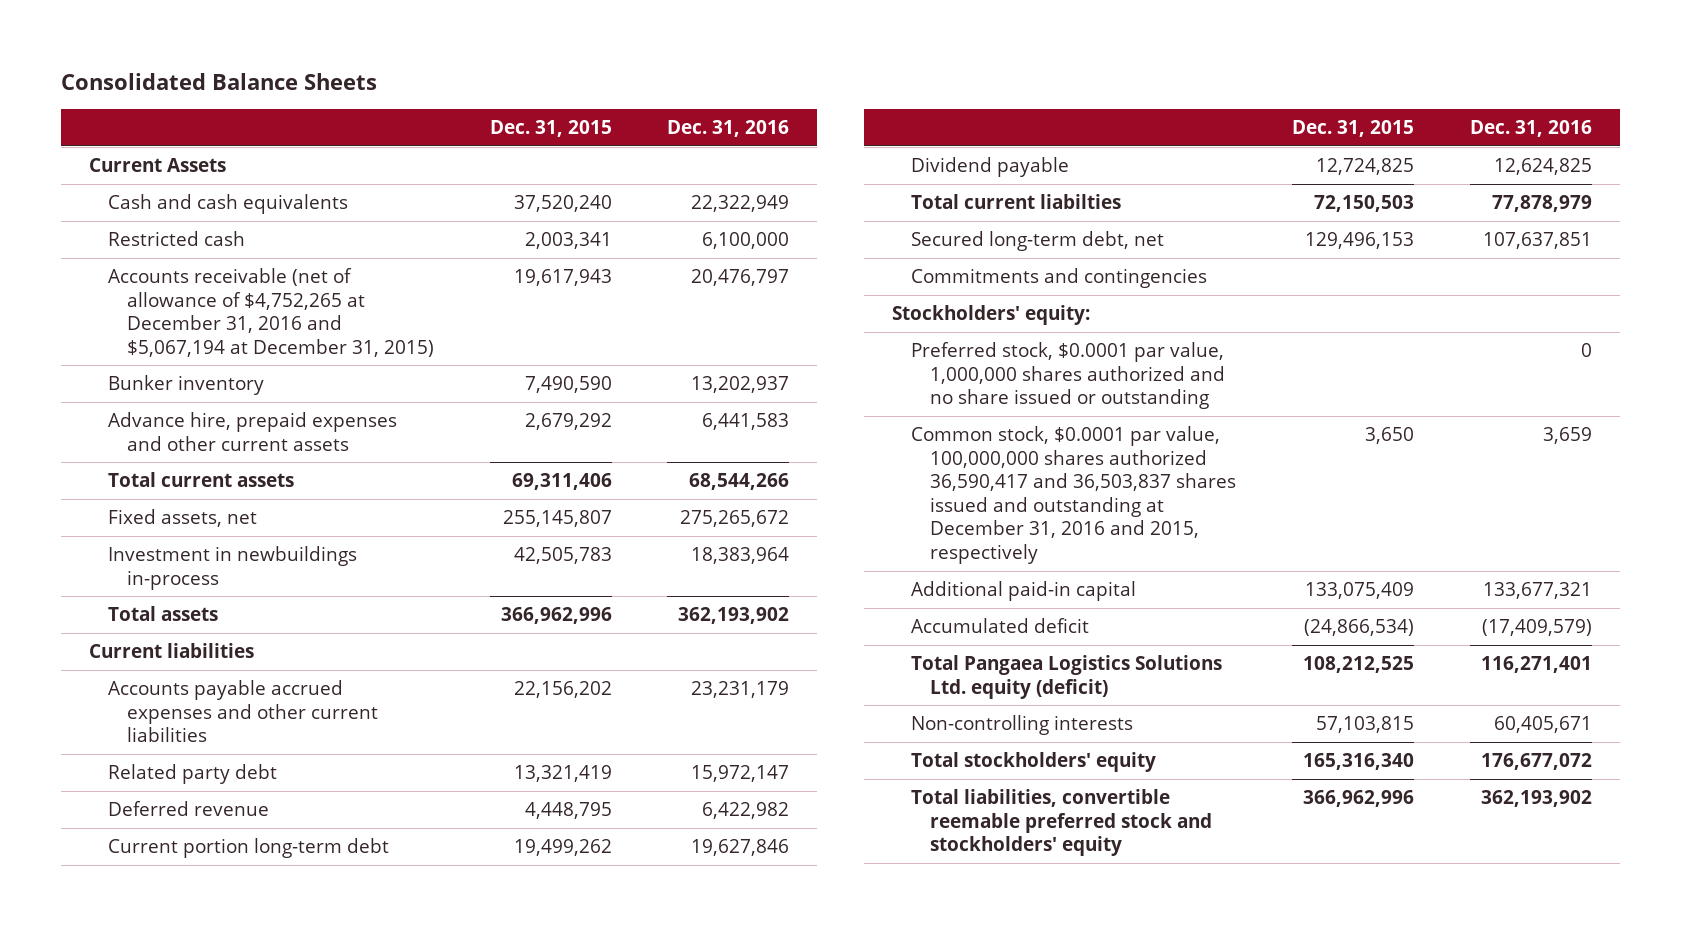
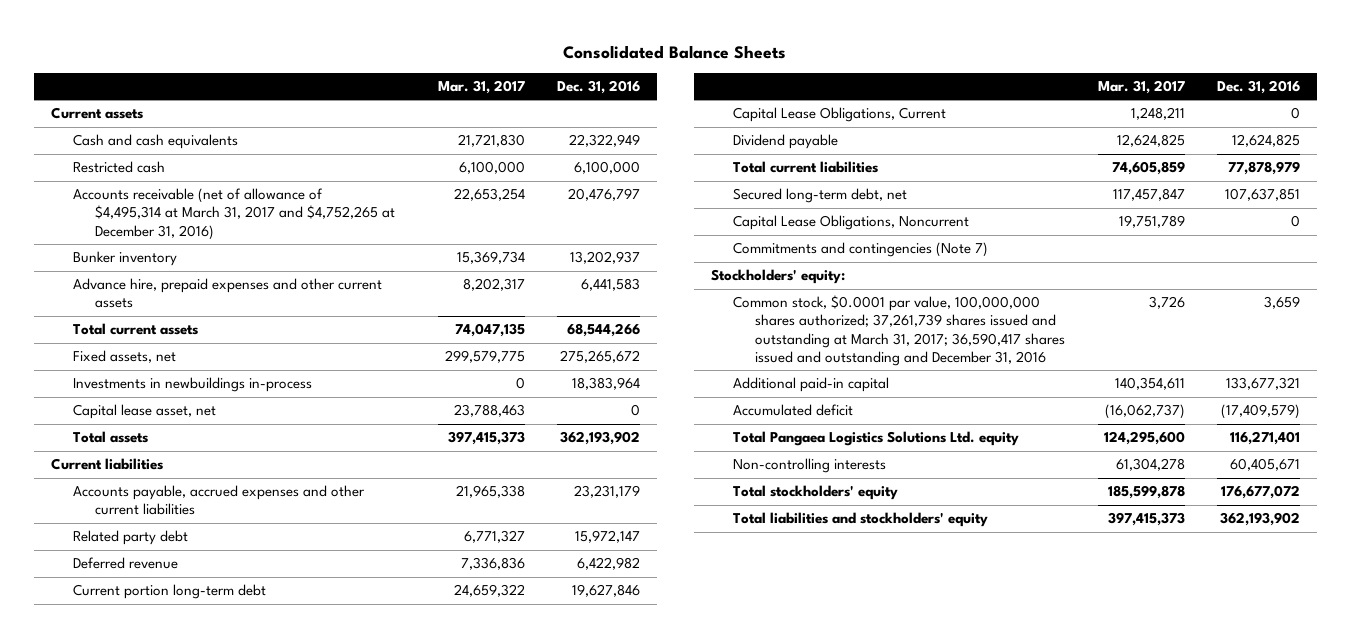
- | Dec. 31, 2015 | Dec. 31, 2016
+ | Mar. 31, 2017 | Dec. 31, 2016
- Current Assets
+ Current assets
- Accounts receivable (net of allowance of $4,752,265 at December 31, 2016 and $5,067,194 at December 31, 2015) | 19,617,943 | 20,476,797
+ Accounts receivable (net of allowance of $4,495,314 at March 31, 2017 and $4,752,265 at December 31, 2016) | 22,653,254 | 20,476,797
- Investment in newbuildings in-process | 42,505,783 | 18,383,964
+ Investments in newbuildings in-process | 0 | 18,383,964
+ Capital lease asset, net | 23,788,463 | 0
- Accounts payable accrued expenses and other current liabilities | 22,156,202 | 23,231,179
+ Accounts payable, accrued expenses and other current liabilities | 21,965,338 | 23,231,179
+ Capital Lease Obligations, Current | 1,248,211 | 0
- Total current liabilties | 72,150,503 | 77,878,979
+ Total current liabilities | 74,605,859 | 77,878,979
- Commitments and contingencies
+ Capital Lease Obligations, Noncurrent | 19,751,789 | 0
+ Commitments and contingencies (Note 7)
- Preferred stock, $0.0001 par value, 1,000,000 shares authorized and no share issued or outstanding | | 0
- Common stock, $0.0001 par value, 100,000,000 shares authorized 36,590,417 and 36,503,837 shares issued and outstanding at December 31, 2016 and 2015, respectively | 3,650 | 3,659
+ Common stock, $0.0001 par value, 100,000,000 shares authorized; 37,261,739 shares issued and outstanding at March 31, 2017; 36,590,417 shares issued and outstanding and December 31, 2016 | 3,726 | 3,659
- Total Pangaea Logistics Solutions Ltd. equity (deficit) | 108,212,525 | 116,271,401
+ Total Pangaea Logistics Solutions Ltd. equity | 124,295,600 | 116,271,401
- Total liabilities, convertible reemable preferred stock and stockholders' equity | 366,962,996 | 362,193,902
+ Total liabilities and stockholders' equity | 397,415,373 | 362,193,902

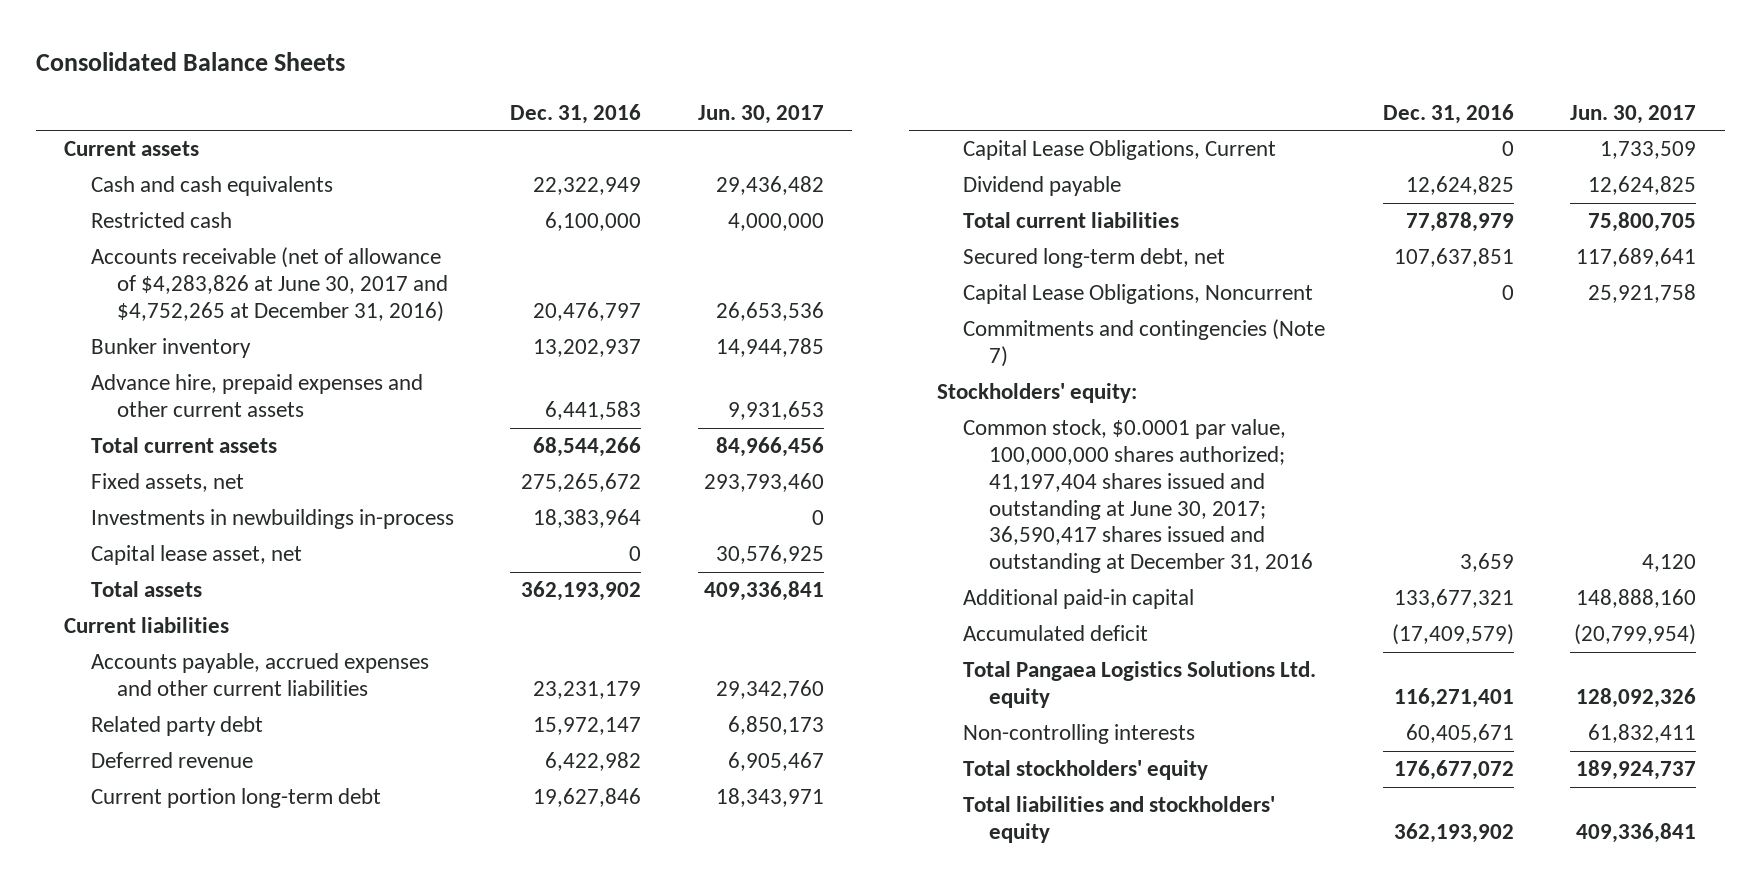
- | Mar. 31, 2017 | Dec. 31, 2016
+ | Dec. 31, 2016 | Jun. 30, 2017
- Accounts receivable (net of allowance of $4,495,314 at March 31, 2017 and $4,752,265 at December 31, 2016) | 22,653,254 | 20,476,797
+ Accounts receivable (net of allowance of $4,283,826 at June 30, 2017 and $4,752,265 at December 31, 2016) | 20,476,797 | 26,653,536
- Common stock, $0.0001 par value, 100,000,000 shares authorized; 37,261,739 shares issued and outstanding at March 31, 2017; 36,590,417 shares issued and outstanding and December 31, 2016 | 3,726 | 3,659
+ Common stock, $0.0001 par value, 100,000,000 shares authorized; 41,197,404 shares issued and outstanding at June 30, 2017; 36,590,417 shares issued and outstanding at December 31, 2016 | 3,659 | 4,120

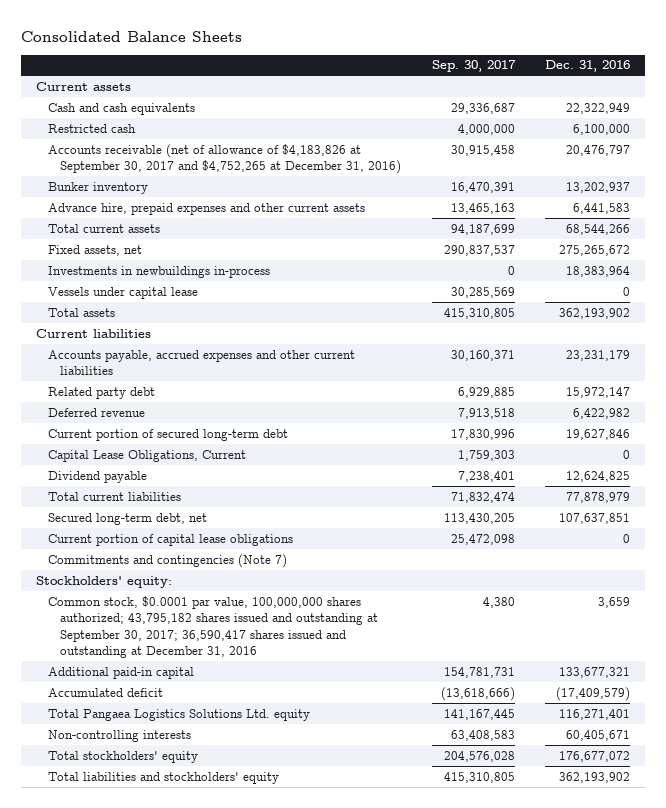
- | Dec. 31, 2016 | Jun. 30, 2017
+ | Sep. 30, 2017 | Dec. 31, 2016
- Accounts receivable (net of allowance of $4,283,826 at June 30, 2017 and $4,752,265 at December 31, 2016) | 20,476,797 | 26,653,536
+ Accounts receivable (net of allowance of $4,183,826 at September 30, 2017 and $4,752,265 at December 31, 2016) | 30,915,458 | 20,476,797
- Capital lease asset, net | 0 | 30,576,925
+ Vessels under capital lease | 30,285,569 | 0
- Current portion long-term debt | 19,627,846 | 18,343,971
+ Current portion of secured long-term debt | 17,830,996 | 19,627,846
- Capital Lease Obligations, Noncurrent | 0 | 25,921,758
+ Current portion of capital lease obligations | 25,472,098 | 0
- Common stock, $0.0001 par value, 100,000,000 shares authorized; 41,197,404 shares issued and outstanding at June 30, 2017; 36,590,417 shares issued and outstanding at December 31, 2016 | 3,659 | 4,120
+ Common stock, $0.0001 par value, 100,000,000 shares authorized; 43,795,182 shares issued and outstanding at September 30, 2017; 36,590,417 shares issued and outstanding at December 31, 2016 | 4,380 | 3,659

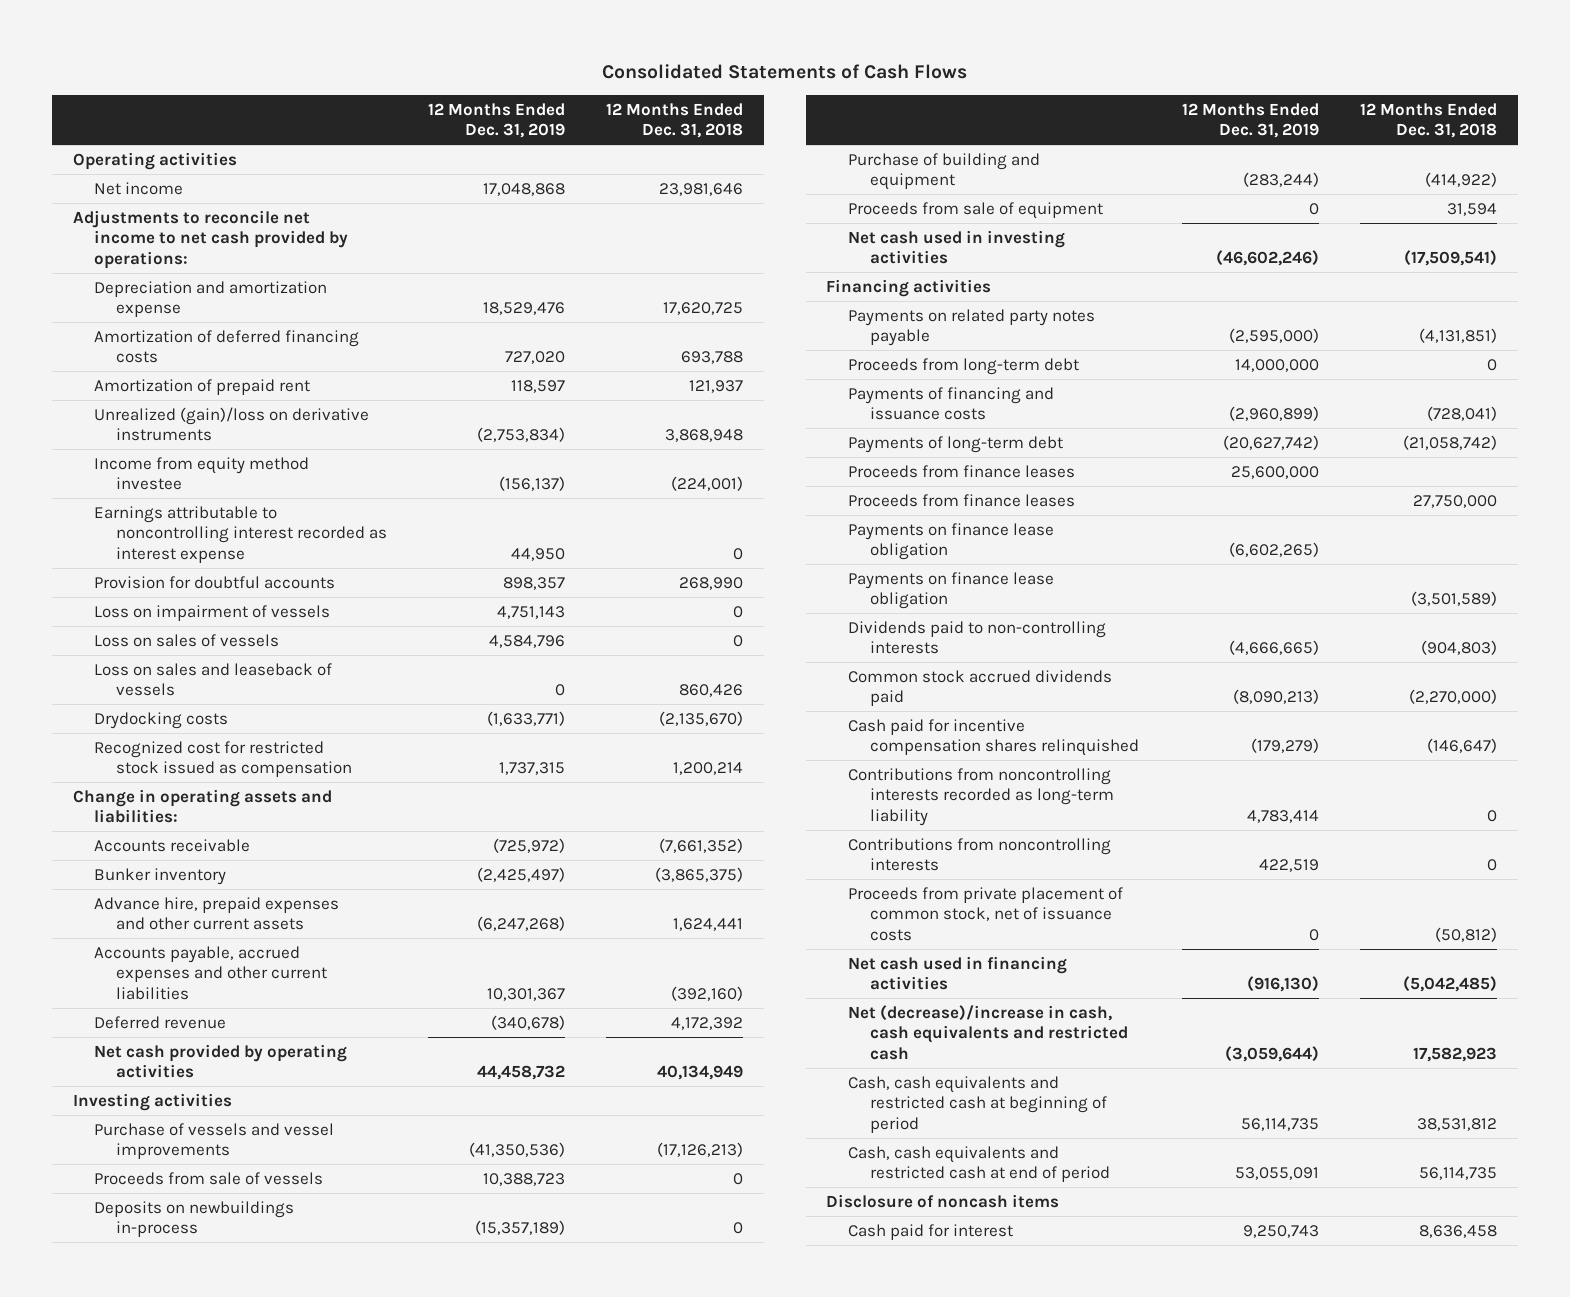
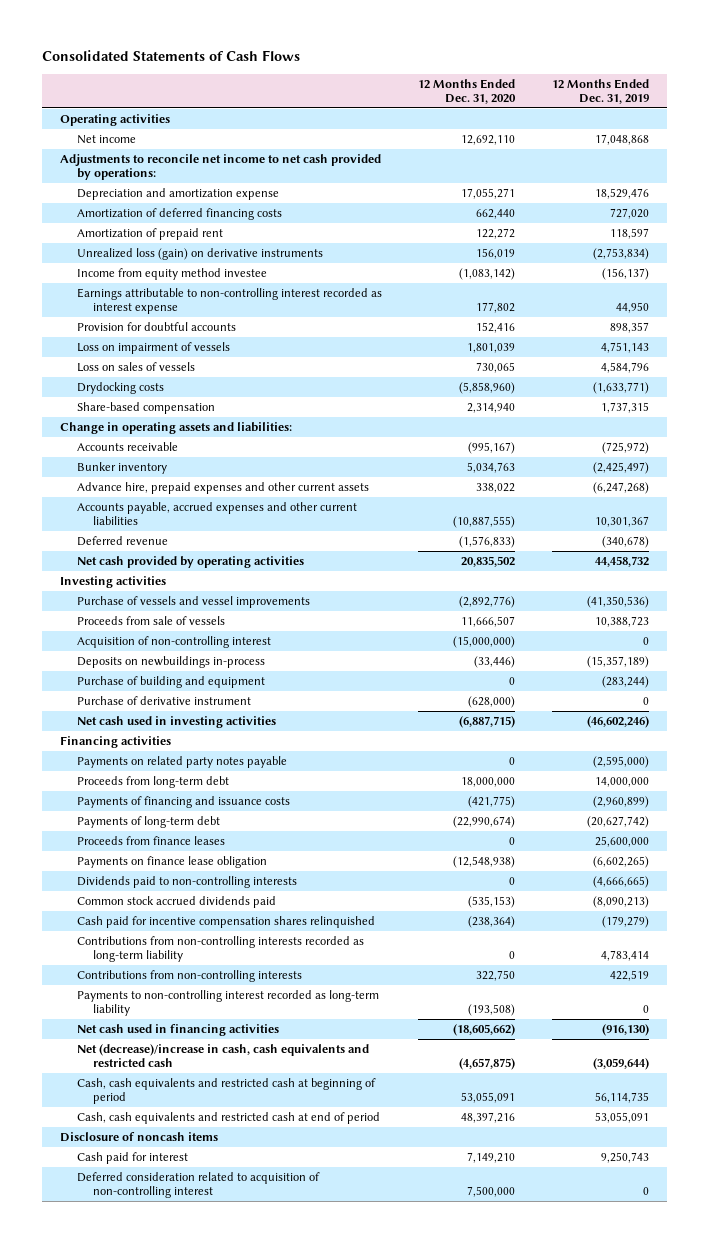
- | 12 Months Ended Dec. 31, 2019 | 12 Months Ended Dec. 31, 2018
+ | 12 Months Ended Dec. 31, 2020 | 12 Months Ended Dec. 31, 2019
- Unrealized (gain)/loss on derivative instruments | (2,753,834) | 3,868,948
+ Unrealized loss (gain) on derivative instruments | 156,019 | (2,753,834)
- Earnings attributable to noncontrolling interest recorded as interest expense | 44,950 | 0
+ Earnings attributable to non-controlling interest recorded as interest expense | 177,802 | 44,950
- Loss on sales and leaseback of vessels | 0 | 860,426
- Recognized cost for restricted stock issued as compensation | 1,737,315 | 1,200,214
+ Share-based compensation | 2,314,940 | 1,737,315
+ Acquisition of non-controlling interest | (15,000,000) | 0
- Proceeds from sale of equipment | 0 | 31,594
+ Purchase of derivative instrument | (628,000) | 0
- Proceeds from finance leases | | 27,750,000
- Payments on finance lease obligation | | (3,501,589)
- Contributions from noncontrolling interests recorded as long-term liability | 4,783,414 | 0
- Contributions from noncontrolling interests | 422,519 | 0
- Proceeds from private placement of common stock, net of issuance costs | 0 | (50,812)
+ Contributions from non-controlling interests recorded as long-term liability | 0 | 4,783,414
+ Contributions from non-controlling interests | 322,750 | 422,519
+ Payments to non-controlling interest recorded as long-term liability | (193,508) | 0
+ Deferred consideration related to acquisition of non-controlling interest | 7,500,000 | 0

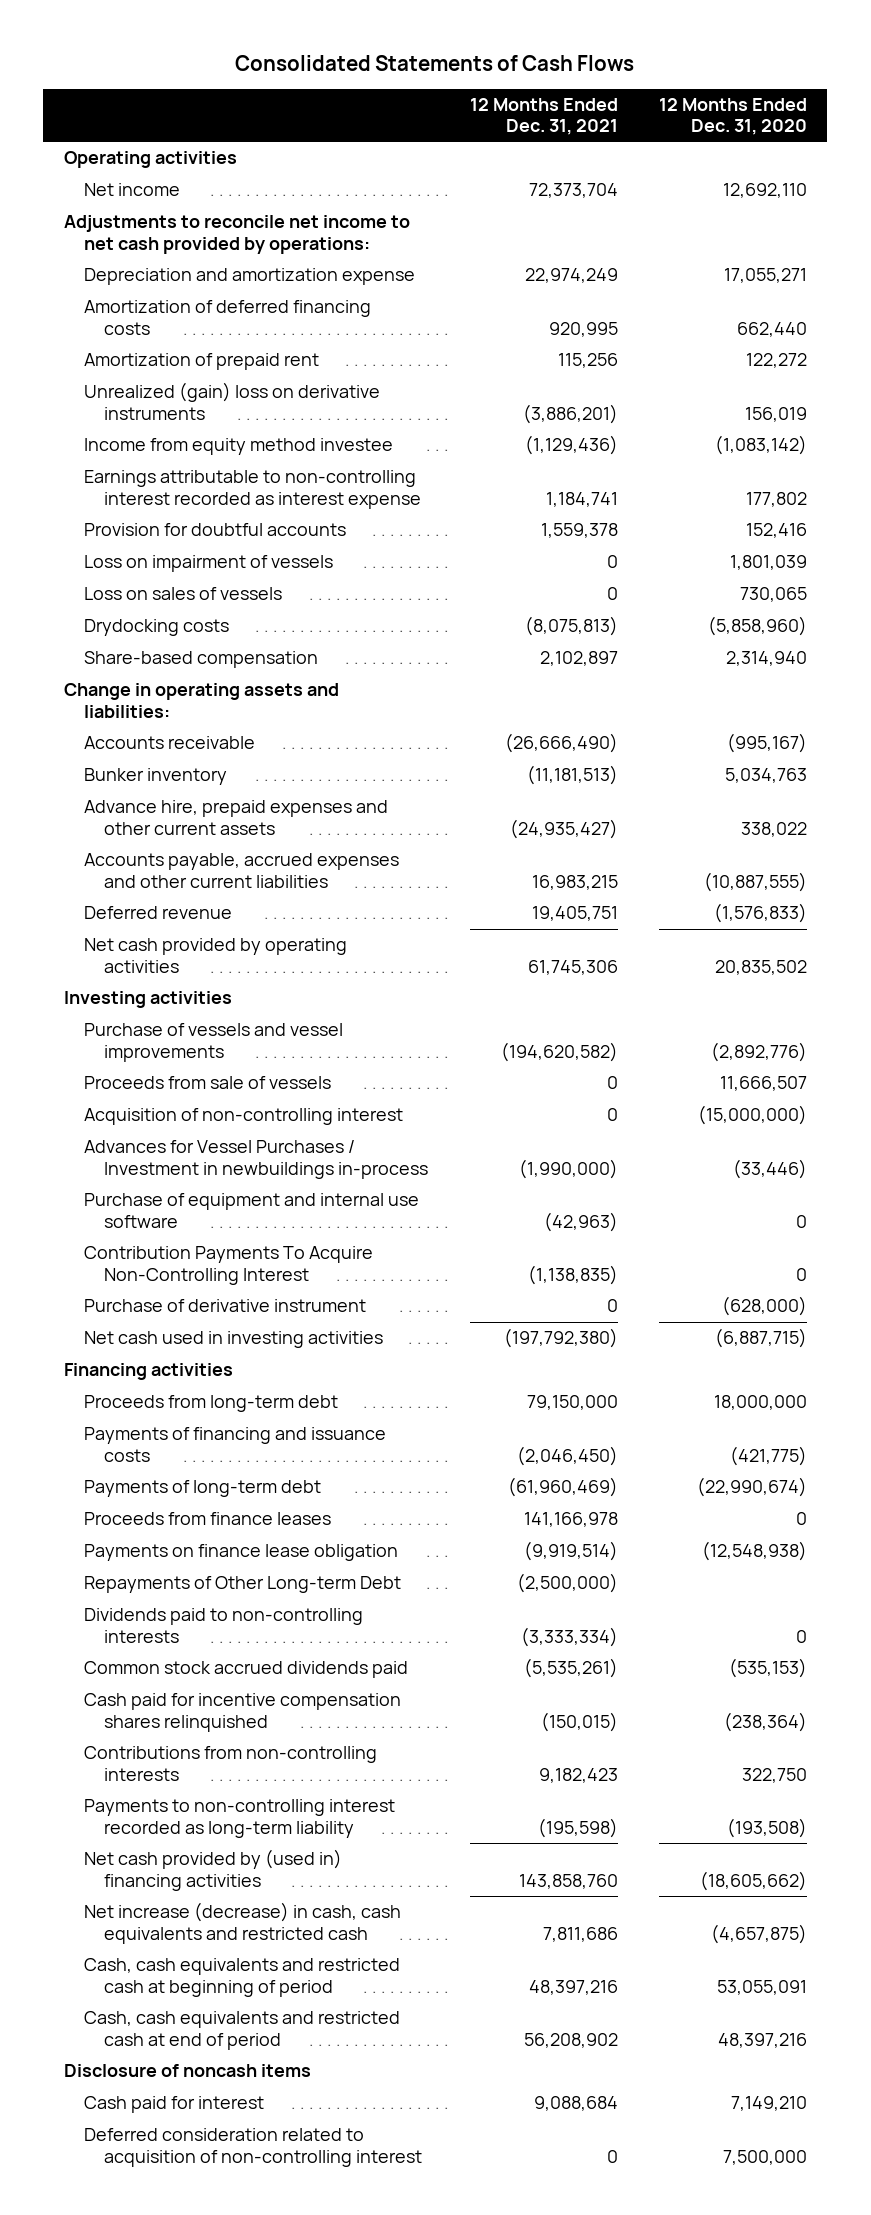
- | 12 Months Ended Dec. 31, 2020 | 12 Months Ended Dec. 31, 2019
+ | 12 Months Ended Dec. 31, 2021 | 12 Months Ended Dec. 31, 2020
- Unrealized loss (gain) on derivative instruments | 156,019 | (2,753,834)
+ Unrealized (gain) loss on derivative instruments | (3,886,201) | 156,019
- Deposits on newbuildings in-process | (33,446) | (15,357,189)
- Purchase of building and equipment | 0 | (283,244)
+ Advances for Vessel Purchases / Investment in newbuildings in-process | (1,990,000) | (33,446)
+ Purchase of equipment and internal use software | (42,963) | 0
+ Contribution Payments To Acquire Non-Controlling Interest | (1,138,835) | 0
- Payments on related party notes payable | 0 | (2,595,000)
+ Repayments of Other Long-term Debt | (2,500,000) |
- Contributions from non-controlling interests recorded as long-term liability | 0 | 4,783,414
- Net cash used in financing activities | (18,605,662) | (916,130)
- Net (decrease)/increase in cash, cash equivalents and restricted cash | (4,657,875) | (3,059,644)
+ Net cash provided by (used in) financing activities | 143,858,760 | (18,605,662)
+ Net increase (decrease) in cash, cash equivalents and restricted cash | 7,811,686 | (4,657,875)

